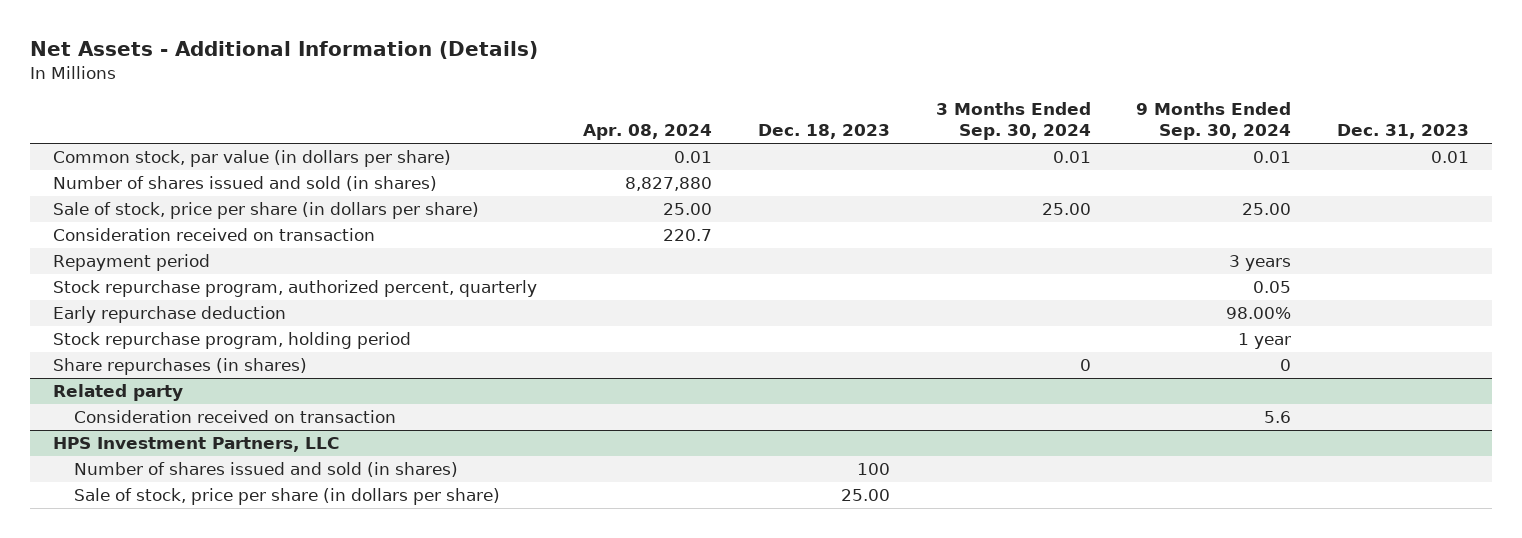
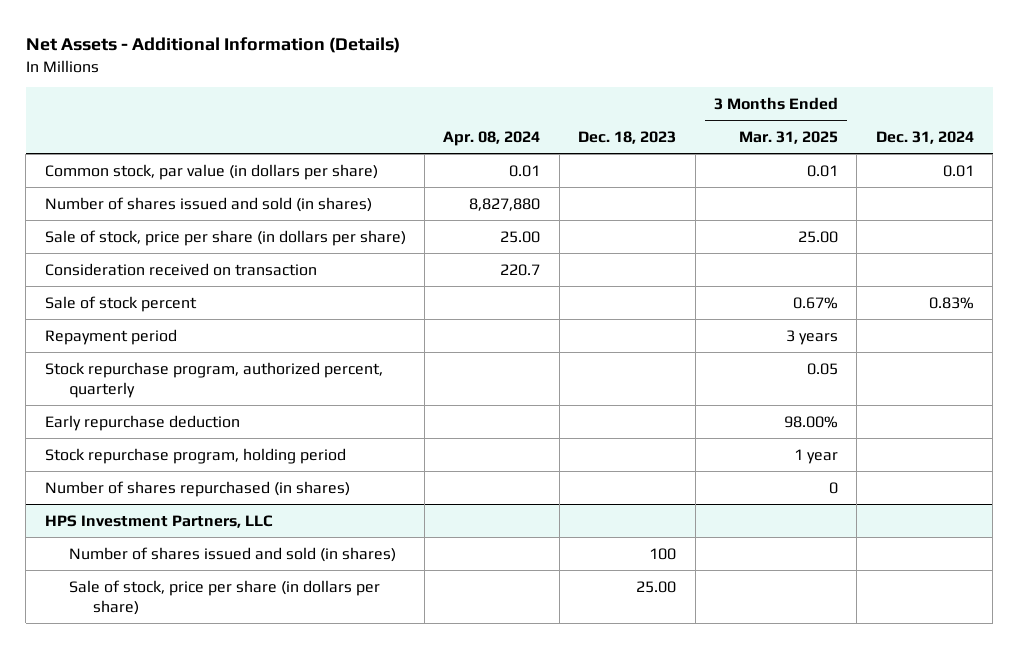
- | Apr. 08, 2024 | Dec. 18, 2023 | 3 Months Ended Sep. 30, 2024 | 9 Months Ended Sep. 30, 2024 | Dec. 31, 2023
+ | Apr. 08, 2024 | Dec. 18, 2023 | 3 Months Ended Mar. 31, 2025 | Dec. 31, 2024
+ Sale of stock percent | | | 0.67% | 0.83%
- Share repurchases (in shares) | | | 0 | 0 |
- Related party
- Consideration received on transaction | | | | 5.6 |
+ Number of shares repurchased (in shares) | | | 0 |

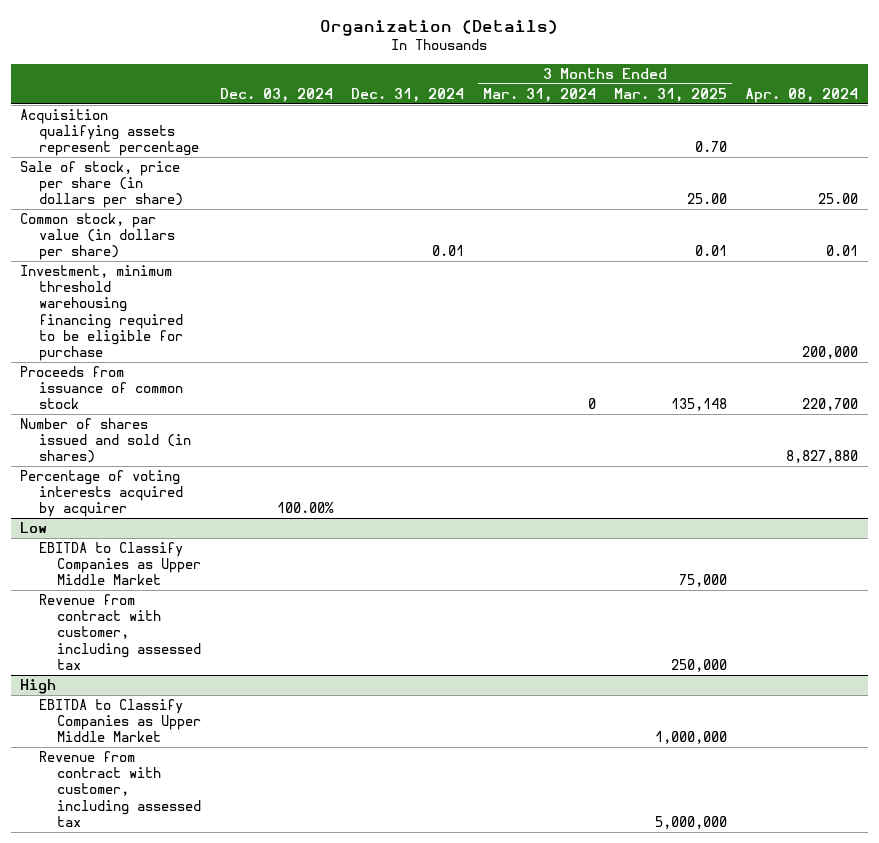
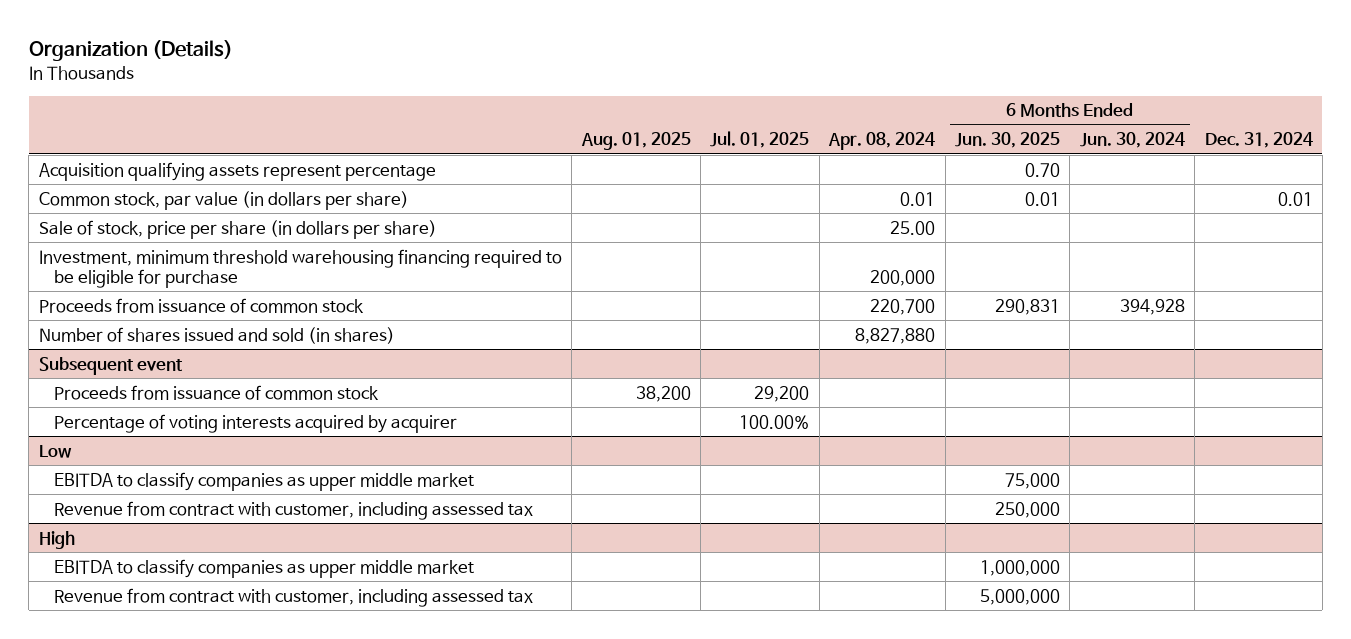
- | Dec. 03, 2024 | Dec. 31, 2024 | 3 Months Ended Mar. 31, 2024 | 3 Months Ended Mar. 31, 2025 | Apr. 08, 2024
+ | Aug. 01, 2025 | Jul. 01, 2025 | Apr. 08, 2024 | 6 Months Ended Jun. 30, 2025 | 6 Months Ended Jun. 30, 2024 | Dec. 31, 2024
moved down: Sale of stock, price per share (in dollars per share) | | | 25.00 | | |
- Percentage of voting interests acquired by acquirer | 100.00% | | | |
+ Subsequent event
+ Proceeds from issuance of common stock | 38,200 | 29,200 | | | |
+ Percentage of voting interests acquired by acquirer | | 100.00% | | | |
@ Low
- EBITDA to Classify Companies as Upper Middle Market | | | | 75,000 |
+ EBITDA to classify companies as upper middle market | | | | 75,000 | |
@ High
- EBITDA to Classify Companies as Upper Middle Market | | | | 1,000,000 |
+ EBITDA to classify companies as upper middle market | | | | 1,000,000 | |

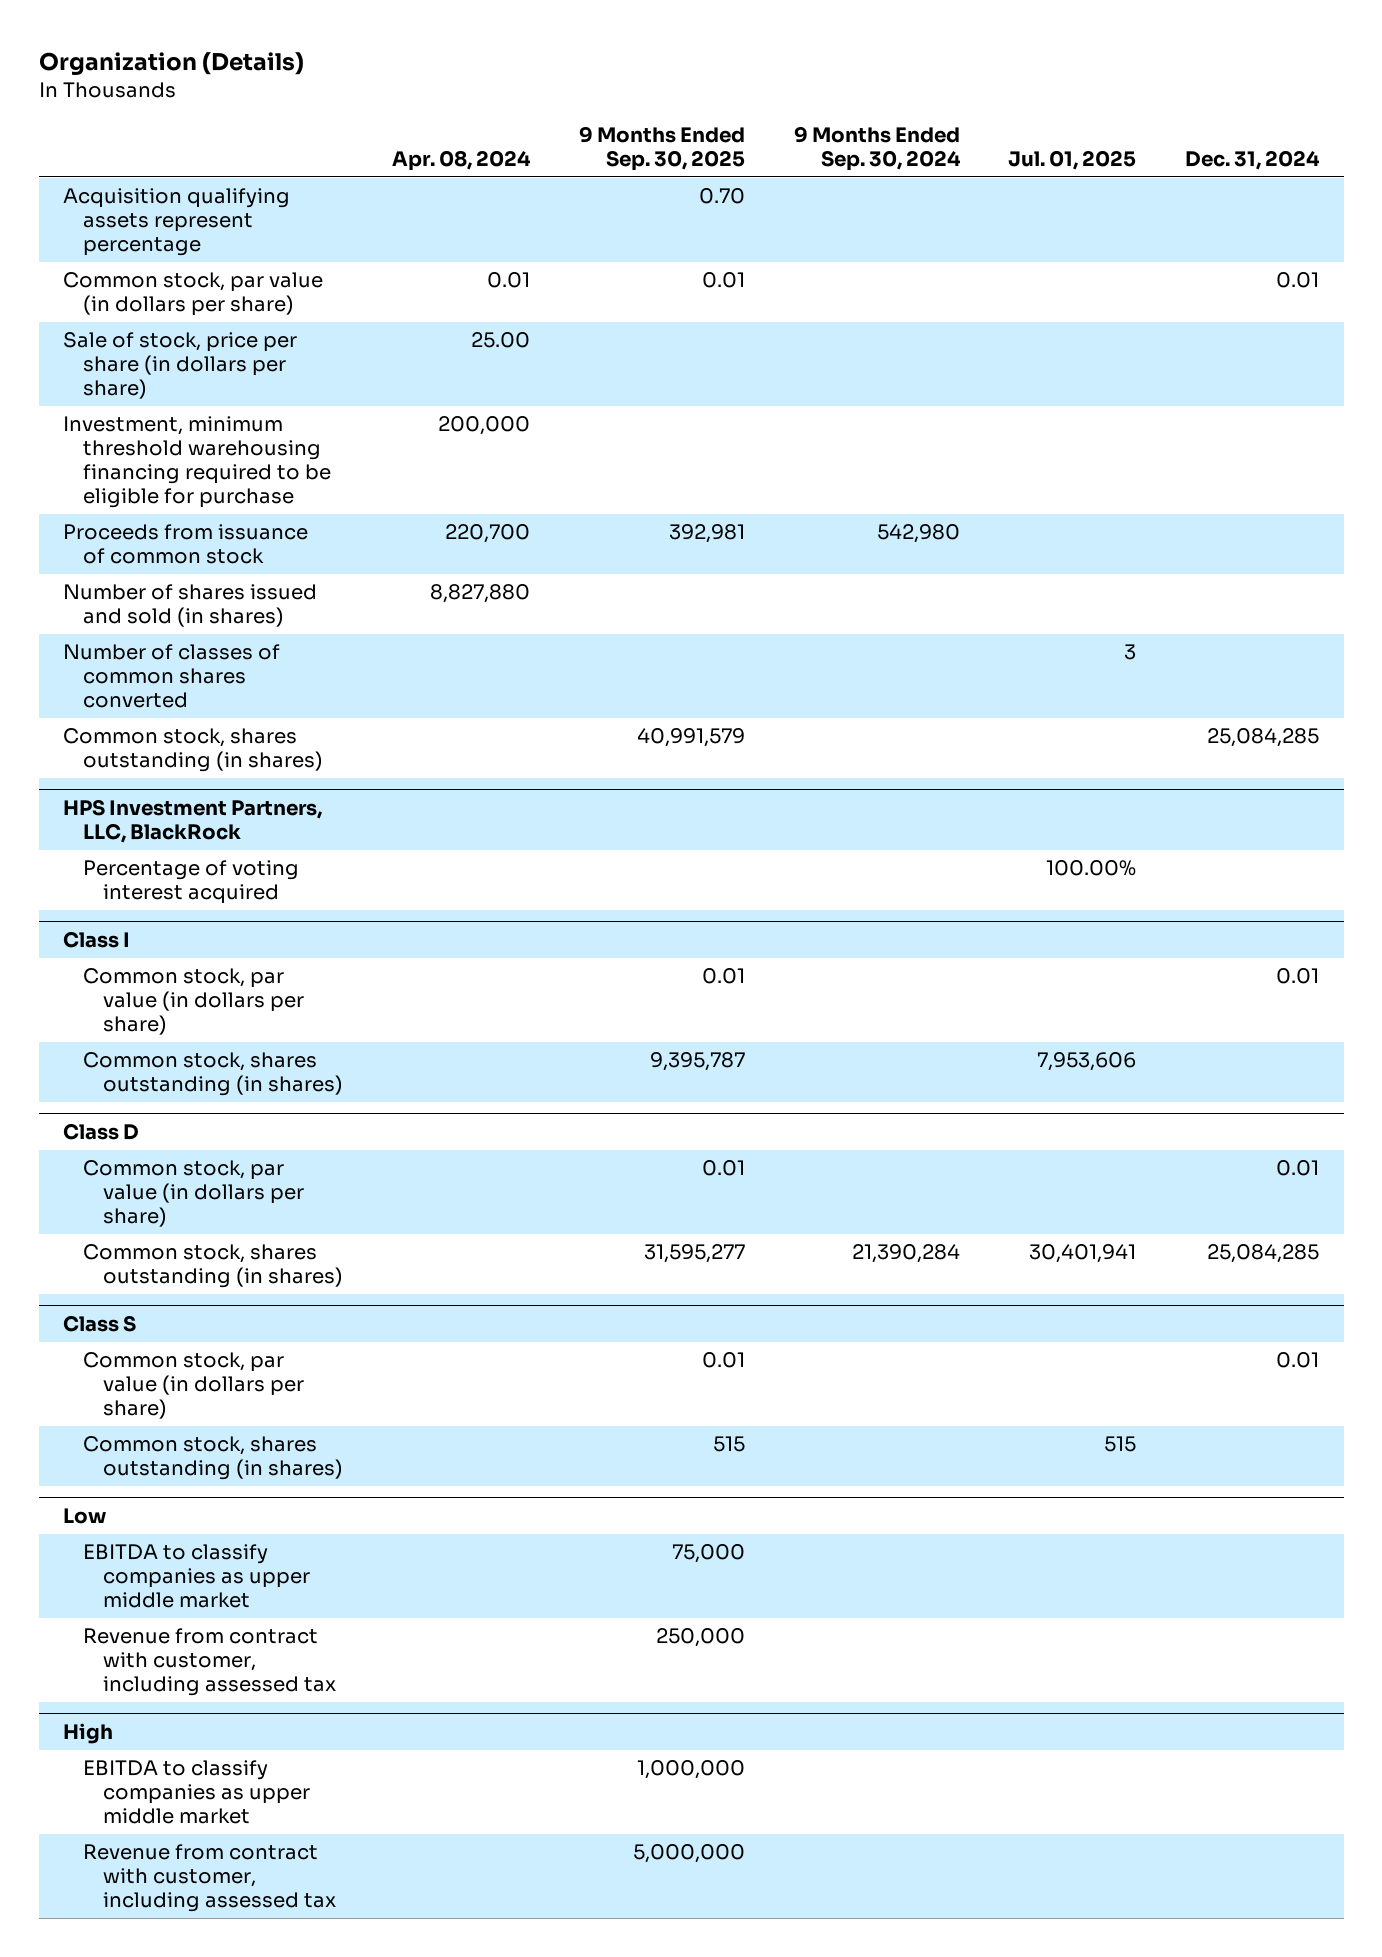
- | Aug. 01, 2025 | Jul. 01, 2025 | Apr. 08, 2024 | 6 Months Ended Jun. 30, 2025 | 6 Months Ended Jun. 30, 2024 | Dec. 31, 2024
+ | Apr. 08, 2024 | 9 Months Ended Sep. 30, 2025 | 9 Months Ended Sep. 30, 2024 | Jul. 01, 2025 | Dec. 31, 2024
- Subsequent event
- Proceeds from issuance of common stock | 38,200 | 29,200 | | | |
- Percentage of voting interests acquired by acquirer | | 100.00% | | | |
+ Number of classes of common shares converted | | | | 3 |
+ Common stock, shares outstanding (in shares) | | 40,991,579 | | | 25,084,285
+ HPS Investment Partners, LLC, BlackRock
+ Percentage of voting interest acquired | | | | 100.00% |
+ Class I
+ Common stock, par value (in dollars per share) | | 0.01 | | | 0.01
+ Common stock, shares outstanding (in shares) | | 9,395,787 | | 7,953,606 |
+ Class D
+ Common stock, par value (in dollars per share) | | 0.01 | | | 0.01
+ Common stock, shares outstanding (in shares) | | 31,595,277 | 21,390,284 | 30,401,941 | 25,084,285
+ Class S
+ Common stock, par value (in dollars per share) | | 0.01 | | | 0.01
+ Common stock, shares outstanding (in shares) | | 515 | | 515 |

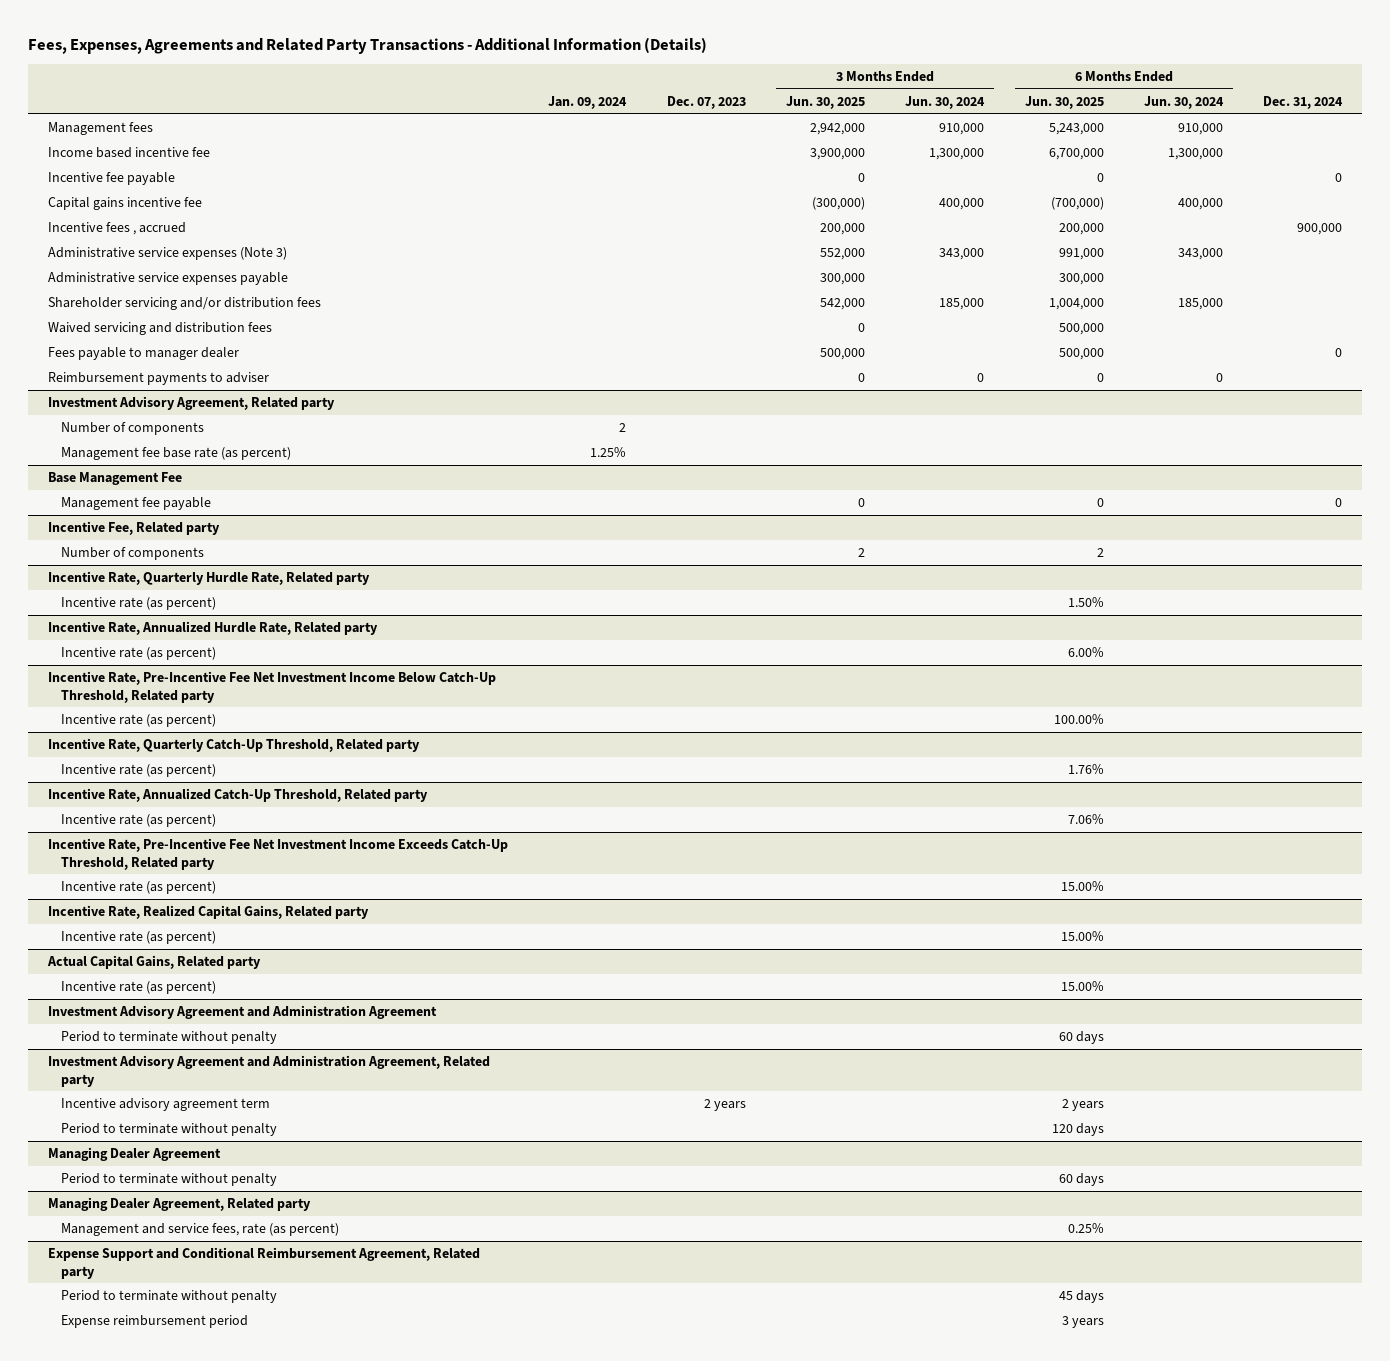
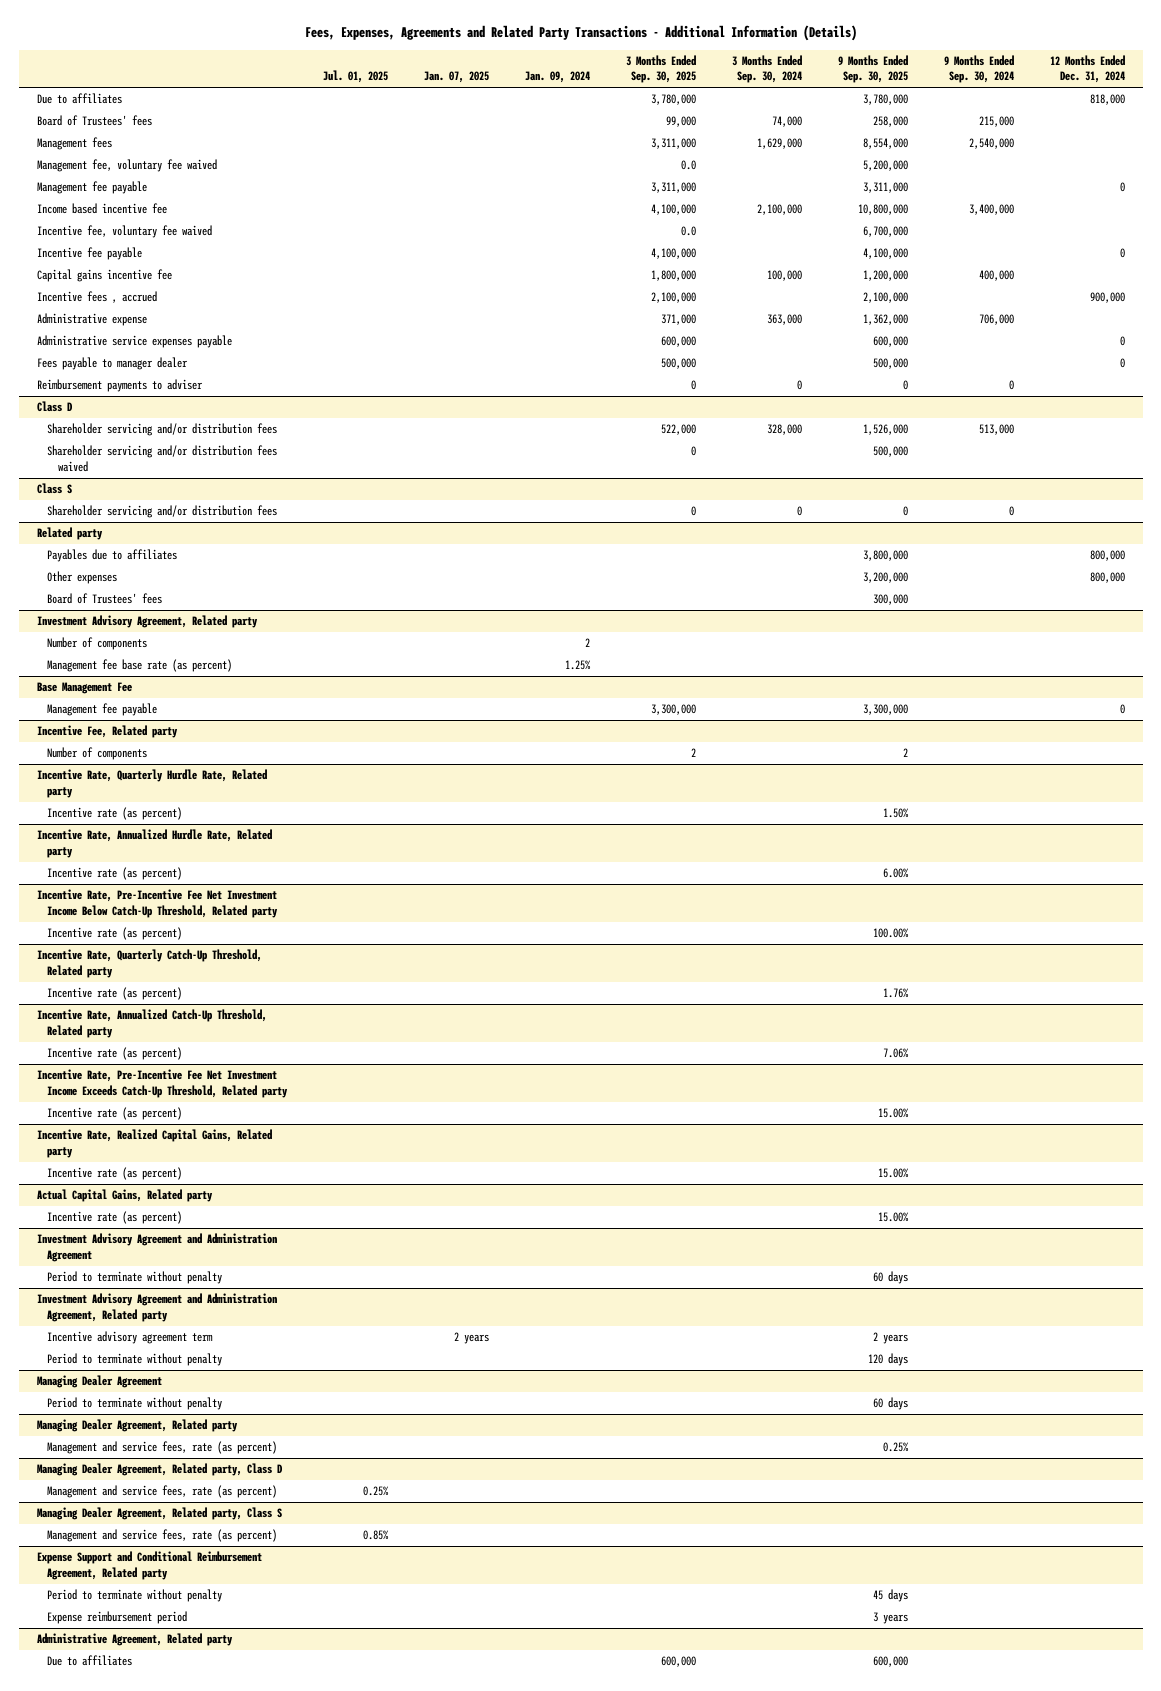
- | Jan. 09, 2024 | Dec. 07, 2023 | 3 Months Ended Jun. 30, 2025 | 3 Months Ended Jun. 30, 2024 | 6 Months Ended Jun. 30, 2025 | 6 Months Ended Jun. 30, 2024 | Dec. 31, 2024
+ | Jul. 01, 2025 | Jan. 07, 2025 | Jan. 09, 2024 | 3 Months Ended Sep. 30, 2025 | 3 Months Ended Sep. 30, 2024 | 9 Months Ended Sep. 30, 2025 | 9 Months Ended Sep. 30, 2024 | 12 Months Ended Dec. 31, 2024
+ Due to affiliates | | | | 3,780,000 | | 3,780,000 | | 818,000
+ Board of Trustees' fees | | | | 99,000 | 74,000 | 258,000 | 215,000 |
+ Management fee, voluntary fee waived | | | | 0.0 | | 5,200,000 | |
+ Management fee payable | | | | 3,311,000 | | 3,311,000 | | 0
+ Incentive fee, voluntary fee waived | | | | 0.0 | | 6,700,000 | |
- Administrative service expenses (Note 3) | | | 552,000 | 343,000 | 991,000 | 343,000 |
+ Administrative expense | | | | 371,000 | 363,000 | 1,362,000 | 706,000 |
- Shareholder servicing and/or distribution fees | | | 542,000 | 185,000 | 1,004,000 | 185,000 |
- Waived servicing and distribution fees | | | 0 | | 500,000 | |
+ Class D
+ Shareholder servicing and/or distribution fees | | | | 522,000 | 328,000 | 1,526,000 | 513,000 |
+ Shareholder servicing and/or distribution fees waived | | | | 0 | | 500,000 | |
+ Class S
+ Shareholder servicing and/or distribution fees | | | | 0 | 0 | 0 | 0 |
+ Related party
+ Payables due to affiliates | | | | | | 3,800,000 | | 800,000
+ Other expenses | | | | | | 3,200,000 | | 800,000
+ Board of Trustees' fees | | | | | | 300,000 | |
+ Managing Dealer Agreement, Related party, Class D
+ Management and service fees, rate (as percent) | 0.25% | | | | | | |
+ Managing Dealer Agreement, Related party, Class S
+ Management and service fees, rate (as percent) | 0.85% | | | | | | |
+ Administrative Agreement, Related party
+ Due to affiliates | | | | 600,000 | | 600,000 | |

